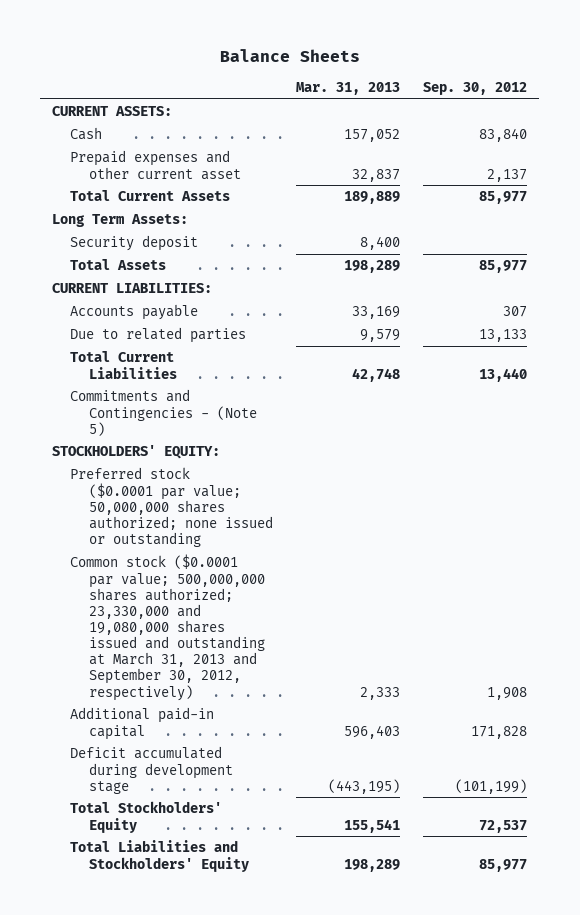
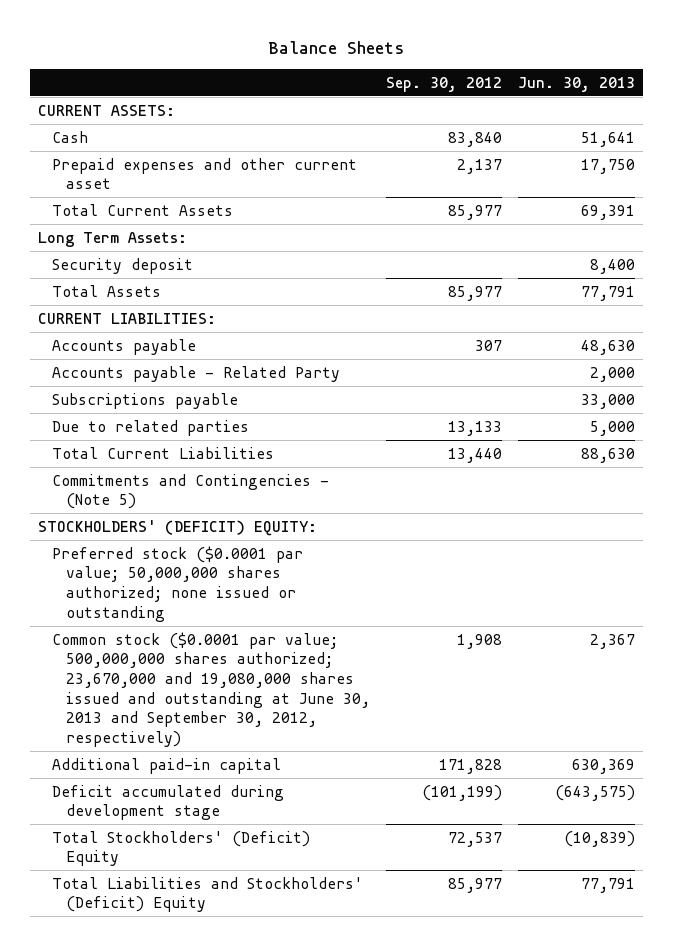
- | Mar. 31, 2013 | Sep. 30, 2012
+ | Sep. 30, 2012 | Jun. 30, 2013
+ Accounts payable - Related Party | | 2,000
+ Subscriptions payable | | 33,000
- STOCKHOLDERS' EQUITY:
+ STOCKHOLDERS' (DEFICIT) EQUITY:
- Common stock ($0.0001 par value; 500,000,000 shares authorized; 23,330,000 and 19,080,000 shares issued and outstanding at March 31, 2013 and September 30, 2012, respectively) | 2,333 | 1,908
+ Common stock ($0.0001 par value; 500,000,000 shares authorized; 23,670,000 and 19,080,000 shares issued and outstanding at June 30, 2013 and September 30, 2012, respectively) | 1,908 | 2,367
- Total Stockholders' Equity | 155,541 | 72,537
- Total Liabilities and Stockholders' Equity | 198,289 | 85,977
+ Total Stockholders' (Deficit) Equity | 72,537 | (10,839)
+ Total Liabilities and Stockholders' (Deficit) Equity | 85,977 | 77,791

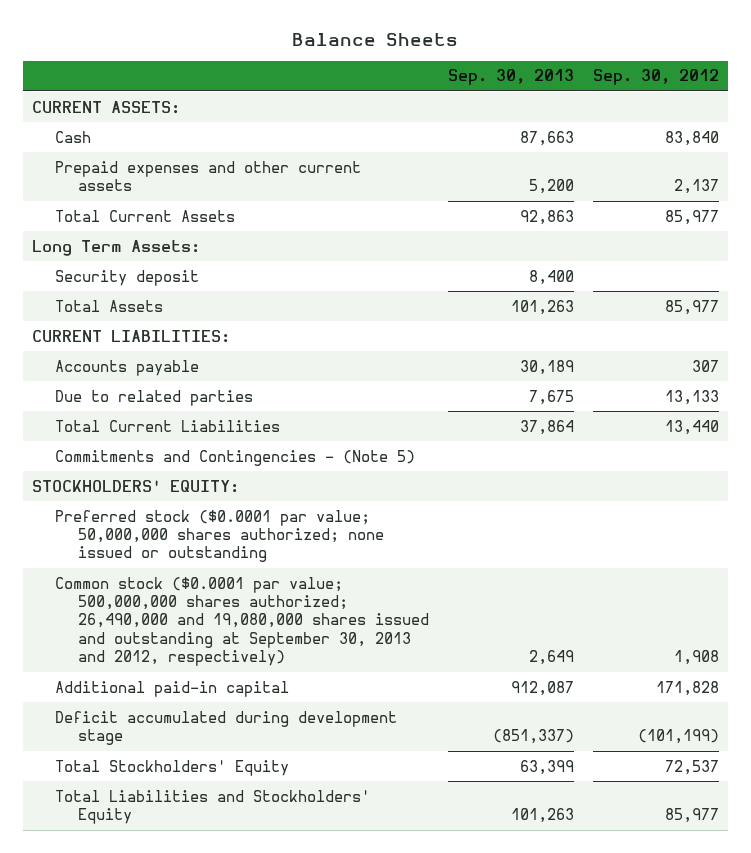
- | Sep. 30, 2012 | Jun. 30, 2013
+ | Sep. 30, 2013 | Sep. 30, 2012
- Prepaid expenses and other current asset | 2,137 | 17,750
+ Prepaid expenses and other current assets | 5,200 | 2,137
- Accounts payable - Related Party | | 2,000
- Subscriptions payable | | 33,000
- STOCKHOLDERS' (DEFICIT) EQUITY:
+ STOCKHOLDERS' EQUITY:
- Common stock ($0.0001 par value; 500,000,000 shares authorized; 23,670,000 and 19,080,000 shares issued and outstanding at June 30, 2013 and September 30, 2012, respectively) | 1,908 | 2,367
+ Common stock ($0.0001 par value; 500,000,000 shares authorized; 26,490,000 and 19,080,000 shares issued and outstanding at September 30, 2013 and 2012, respectively) | 2,649 | 1,908
- Total Stockholders' (Deficit) Equity | 72,537 | (10,839)
- Total Liabilities and Stockholders' (Deficit) Equity | 85,977 | 77,791
+ Total Stockholders' Equity | 63,399 | 72,537
+ Total Liabilities and Stockholders' Equity | 101,263 | 85,977

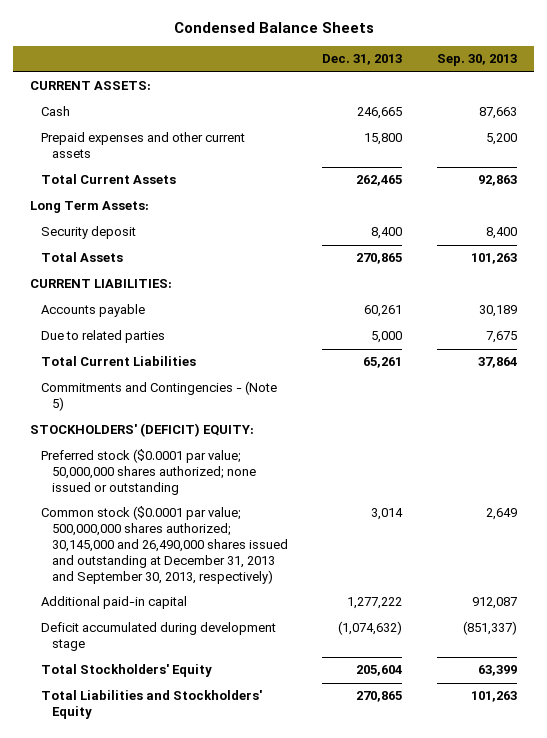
- Balance Sheets
+ Condensed Balance Sheets
- | Sep. 30, 2013 | Sep. 30, 2012
+ | Dec. 31, 2013 | Sep. 30, 2013
- STOCKHOLDERS' EQUITY:
+ STOCKHOLDERS' (DEFICIT) EQUITY:
- Common stock ($0.0001 par value; 500,000,000 shares authorized; 26,490,000 and 19,080,000 shares issued and outstanding at September 30, 2013 and 2012, respectively) | 2,649 | 1,908
+ Common stock ($0.0001 par value; 500,000,000 shares authorized; 30,145,000 and 26,490,000 shares issued and outstanding at December 31, 2013 and September 30, 2013, respectively) | 3,014 | 2,649

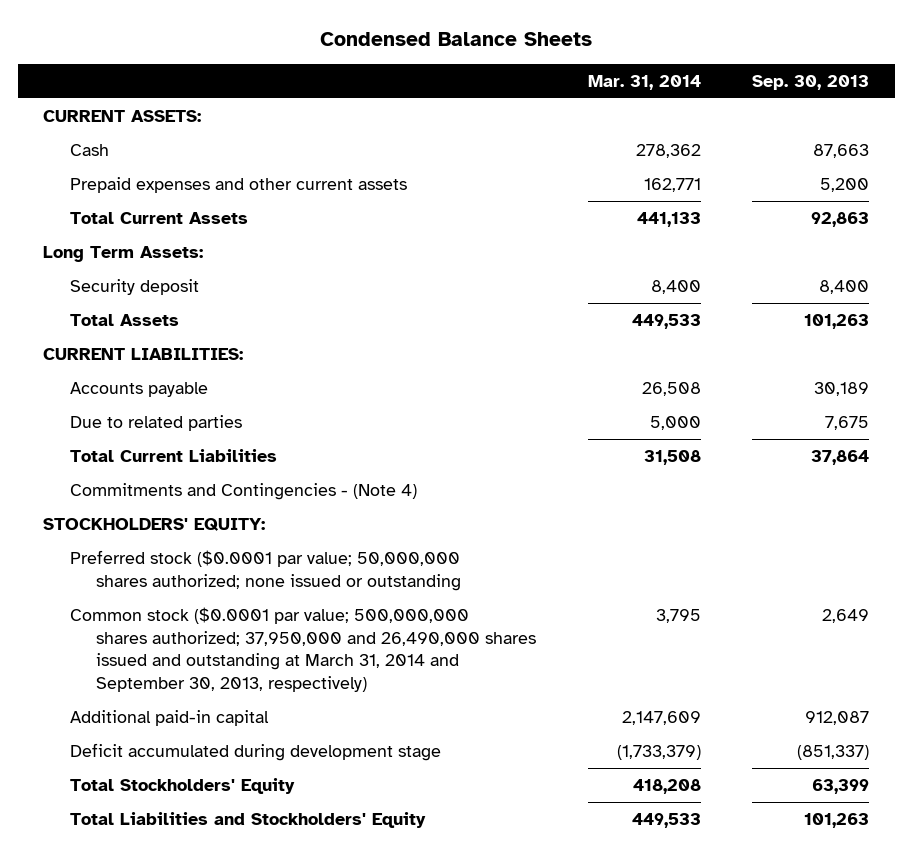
- | Dec. 31, 2013 | Sep. 30, 2013
+ | Mar. 31, 2014 | Sep. 30, 2013
- Commitments and Contingencies - (Note 5)
- STOCKHOLDERS' (DEFICIT) EQUITY:
+ Commitments and Contingencies - (Note 4)
+ STOCKHOLDERS' EQUITY:
- Common stock ($0.0001 par value; 500,000,000 shares authorized; 30,145,000 and 26,490,000 shares issued and outstanding at December 31, 2013 and September 30, 2013, respectively) | 3,014 | 2,649
+ Common stock ($0.0001 par value; 500,000,000 shares authorized; 37,950,000 and 26,490,000 shares issued and outstanding at March 31, 2014 and September 30, 2013, respectively) | 3,795 | 2,649

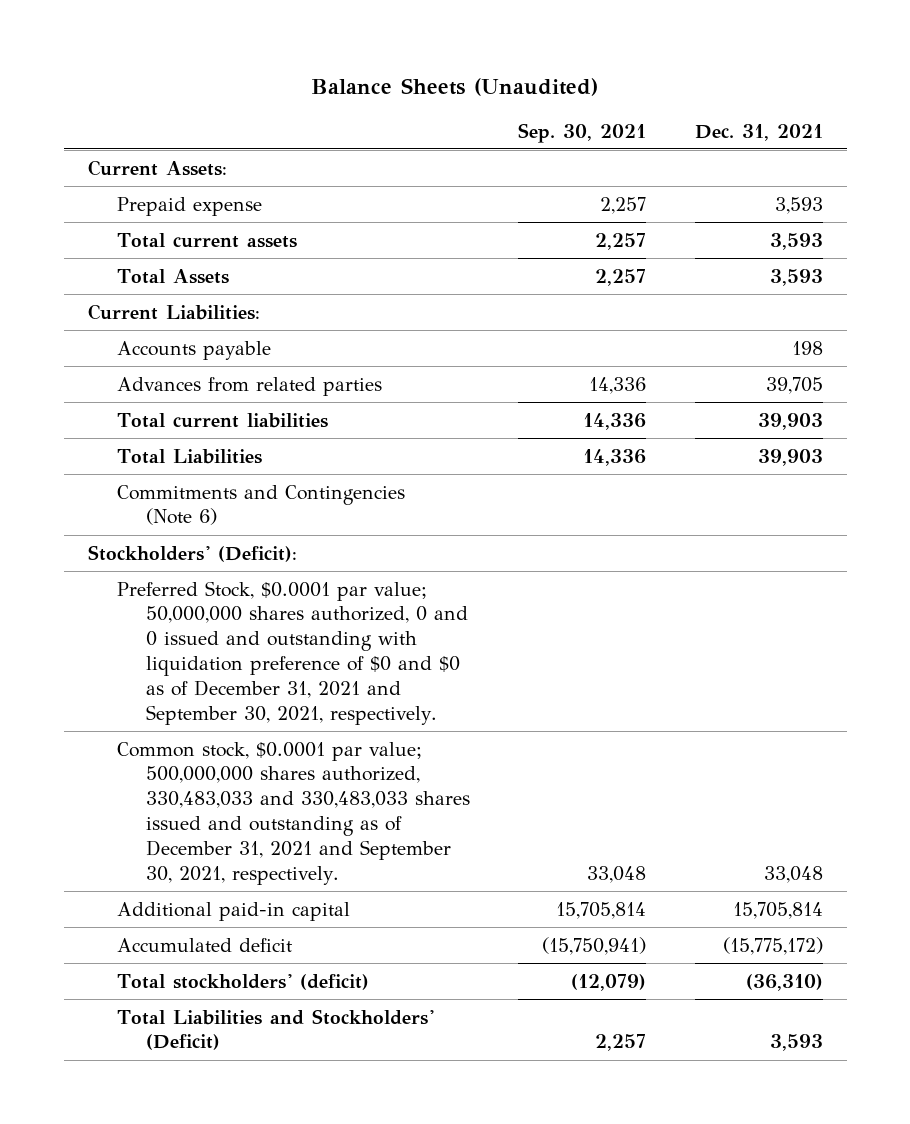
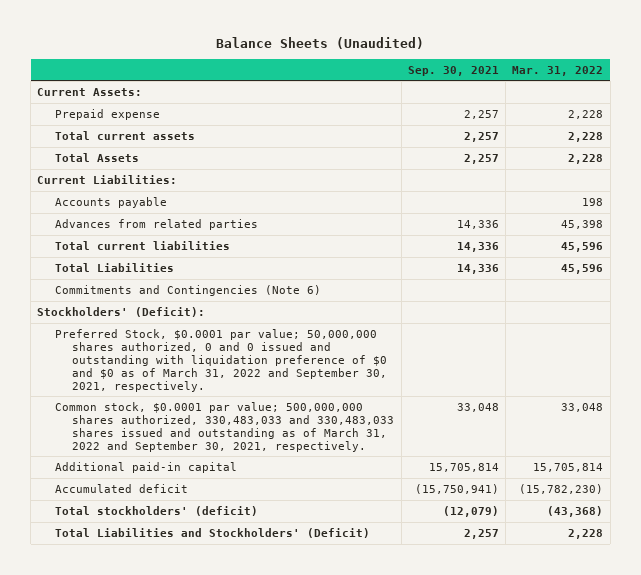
- | Sep. 30, 2021 | Dec. 31, 2021
+ | Sep. 30, 2021 | Mar. 31, 2022
- Preferred Stock, $0.0001 par value; 50,000,000 shares authorized, 0 and 0 issued and outstanding with liquidation preference of $0 and $0 as of December 31, 2021 and September 30, 2021, respectively.
- Common stock, $0.0001 par value; 500,000,000 shares authorized, 330,483,033 and 330,483,033 shares issued and outstanding as of December 31, 2021 and September 30, 2021, respectively. | 33,048 | 33,048
+ Preferred Stock, $0.0001 par value; 50,000,000 shares authorized, 0 and 0 issued and outstanding with liquidation preference of $0 and $0 as of March 31, 2022 and September 30, 2021, respectively.
+ Common stock, $0.0001 par value; 500,000,000 shares authorized, 330,483,033 and 330,483,033 shares issued and outstanding as of March 31, 2022 and September 30, 2021, respectively. | 33,048 | 33,048

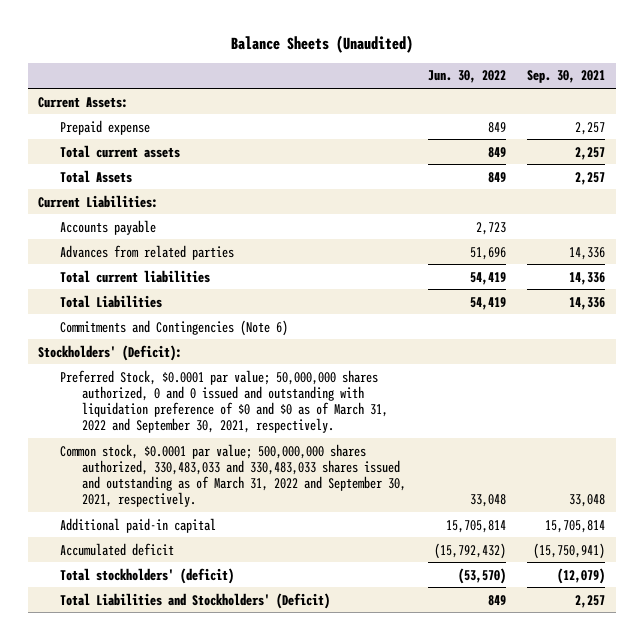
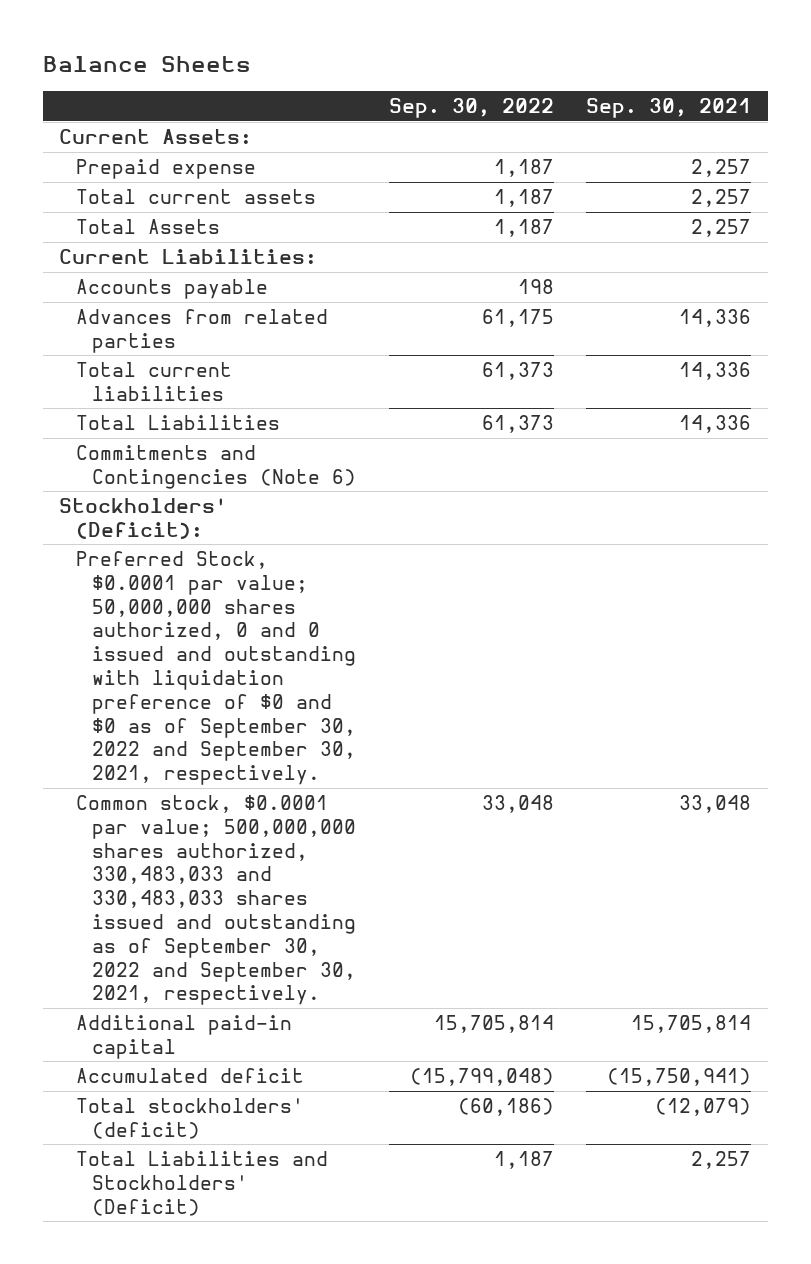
- Balance Sheets (Unaudited)
+ Balance Sheets
- | Jun. 30, 2022 | Sep. 30, 2021
+ | Sep. 30, 2022 | Sep. 30, 2021
- Preferred Stock, $0.0001 par value; 50,000,000 shares authorized, 0 and 0 issued and outstanding with liquidation preference of $0 and $0 as of March 31, 2022 and September 30, 2021, respectively.
- Common stock, $0.0001 par value; 500,000,000 shares authorized, 330,483,033 and 330,483,033 shares issued and outstanding as of March 31, 2022 and September 30, 2021, respectively. | 33,048 | 33,048
+ Preferred Stock, $0.0001 par value; 50,000,000 shares authorized, 0 and 0 issued and outstanding with liquidation preference of $0 and $0 as of September 30, 2022 and September 30, 2021, respectively.
+ Common stock, $0.0001 par value; 500,000,000 shares authorized, 330,483,033 and 330,483,033 shares issued and outstanding as of September 30, 2022 and September 30, 2021, respectively. | 33,048 | 33,048

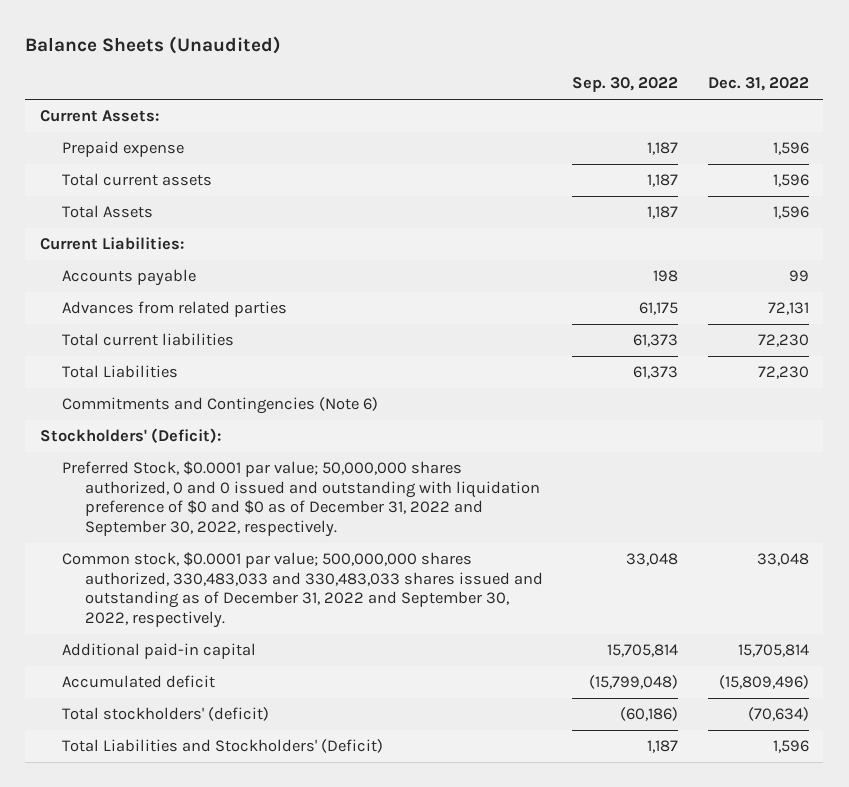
- Balance Sheets
+ Balance Sheets (Unaudited)
- | Sep. 30, 2022 | Sep. 30, 2021
+ | Sep. 30, 2022 | Dec. 31, 2022
- Preferred Stock, $0.0001 par value; 50,000,000 shares authorized, 0 and 0 issued and outstanding with liquidation preference of $0 and $0 as of September 30, 2022 and September 30, 2021, respectively.
- Common stock, $0.0001 par value; 500,000,000 shares authorized, 330,483,033 and 330,483,033 shares issued and outstanding as of September 30, 2022 and September 30, 2021, respectively. | 33,048 | 33,048
+ Preferred Stock, $0.0001 par value; 50,000,000 shares authorized, 0 and 0 issued and outstanding with liquidation preference of $0 and $0 as of December 31, 2022 and September 30, 2022, respectively.
+ Common stock, $0.0001 par value; 500,000,000 shares authorized, 330,483,033 and 330,483,033 shares issued and outstanding as of December 31, 2022 and September 30, 2022, respectively. | 33,048 | 33,048

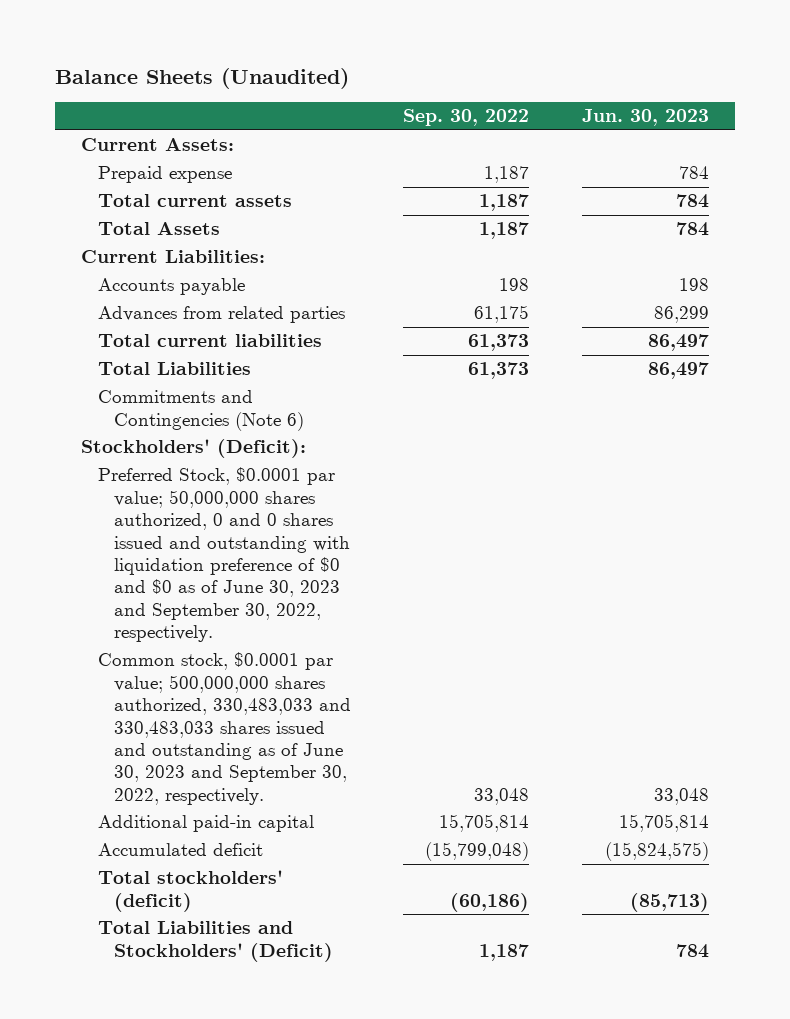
- | Sep. 30, 2022 | Dec. 31, 2022
+ | Sep. 30, 2022 | Jun. 30, 2023
- Preferred Stock, $0.0001 par value; 50,000,000 shares authorized, 0 and 0 issued and outstanding with liquidation preference of $0 and $0 as of December 31, 2022 and September 30, 2022, respectively.
- Common stock, $0.0001 par value; 500,000,000 shares authorized, 330,483,033 and 330,483,033 shares issued and outstanding as of December 31, 2022 and September 30, 2022, respectively. | 33,048 | 33,048
+ Preferred Stock, $0.0001 par value; 50,000,000 shares authorized, 0 and 0 shares issued and outstanding with liquidation preference of $0 and $0 as of June 30, 2023 and September 30, 2022, respectively.
+ Common stock, $0.0001 par value; 500,000,000 shares authorized, 330,483,033 and 330,483,033 shares issued and outstanding as of June 30, 2023 and September 30, 2022, respectively. | 33,048 | 33,048

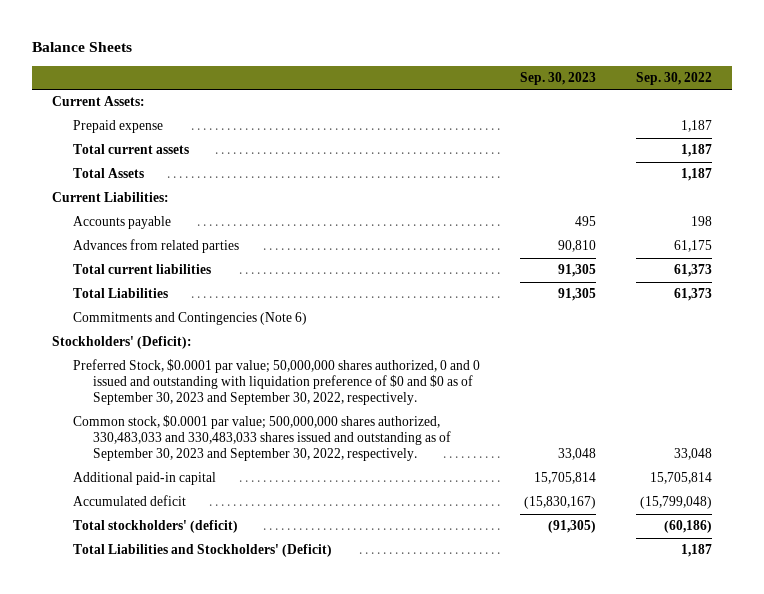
- Balance Sheets (Unaudited)
+ Balance Sheets
- | Sep. 30, 2022 | Jun. 30, 2023
+ | Sep. 30, 2023 | Sep. 30, 2022
- Preferred Stock, $0.0001 par value; 50,000,000 shares authorized, 0 and 0 shares issued and outstanding with liquidation preference of $0 and $0 as of June 30, 2023 and September 30, 2022, respectively.
- Common stock, $0.0001 par value; 500,000,000 shares authorized, 330,483,033 and 330,483,033 shares issued and outstanding as of June 30, 2023 and September 30, 2022, respectively. | 33,048 | 33,048
+ Preferred Stock, $0.0001 par value; 50,000,000 shares authorized, 0 and 0 issued and outstanding with liquidation preference of $0 and $0 as of September 30, 2023 and September 30, 2022, respectively.
+ Common stock, $0.0001 par value; 500,000,000 shares authorized, 330,483,033 and 330,483,033 shares issued and outstanding as of September 30, 2023 and September 30, 2022, respectively. | 33,048 | 33,048

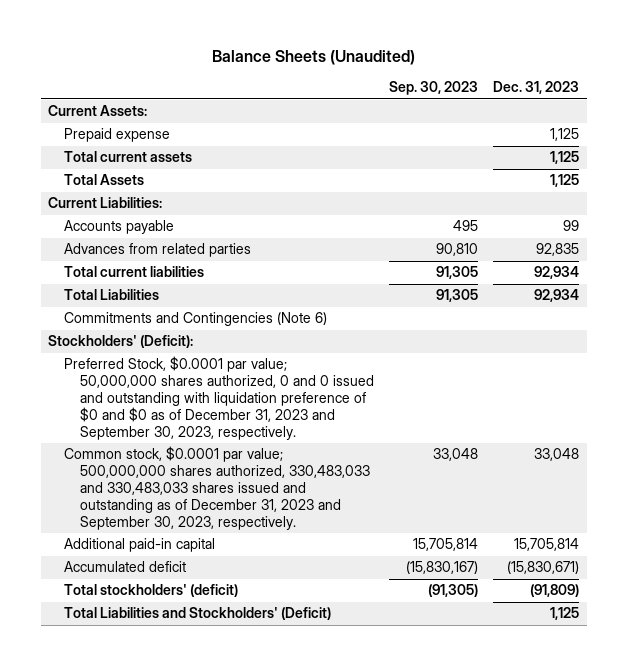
- Balance Sheets
+ Balance Sheets (Unaudited)
- | Sep. 30, 2023 | Sep. 30, 2022
+ | Sep. 30, 2023 | Dec. 31, 2023
- Preferred Stock, $0.0001 par value; 50,000,000 shares authorized, 0 and 0 issued and outstanding with liquidation preference of $0 and $0 as of September 30, 2023 and September 30, 2022, respectively.
- Common stock, $0.0001 par value; 500,000,000 shares authorized, 330,483,033 and 330,483,033 shares issued and outstanding as of September 30, 2023 and September 30, 2022, respectively. | 33,048 | 33,048
+ Preferred Stock, $0.0001 par value; 50,000,000 shares authorized, 0 and 0 issued and outstanding with liquidation preference of $0 and $0 as of December 31, 2023 and September 30, 2023, respectively.
+ Common stock, $0.0001 par value; 500,000,000 shares authorized, 330,483,033 and 330,483,033 shares issued and outstanding as of December 31, 2023 and September 30, 2023, respectively. | 33,048 | 33,048

